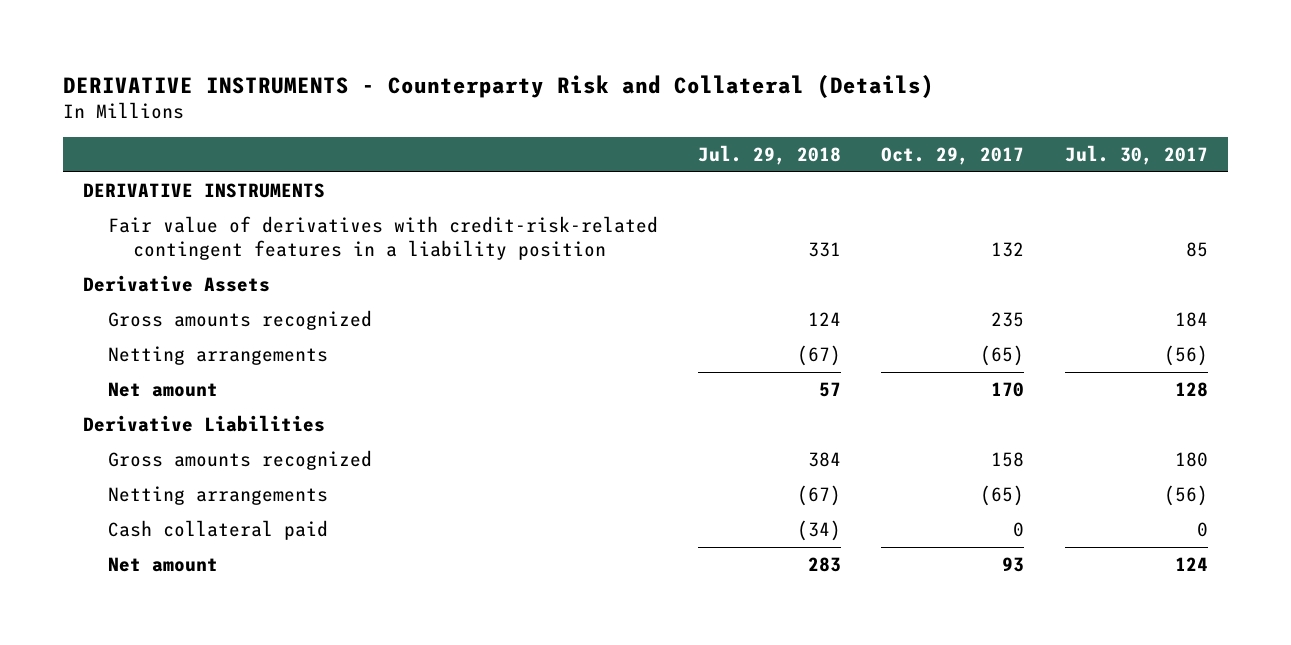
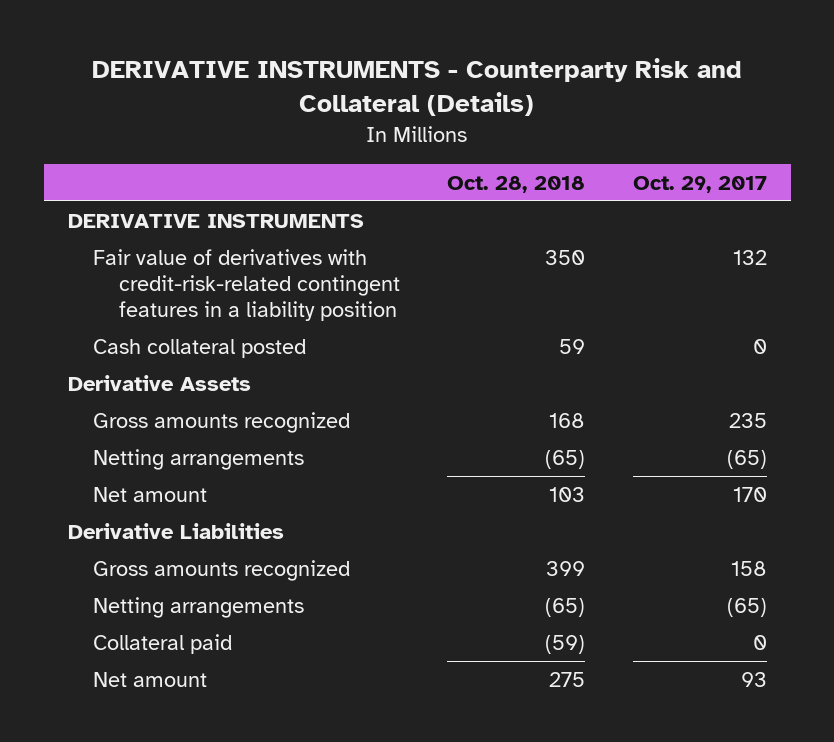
- | Jul. 29, 2018 | Oct. 29, 2017 | Jul. 30, 2017
+ | Oct. 28, 2018 | Oct. 29, 2017
+ Cash collateral posted | 59 | 0
- Cash collateral paid | (34) | 0 | 0
+ Collateral paid | (59) | 0

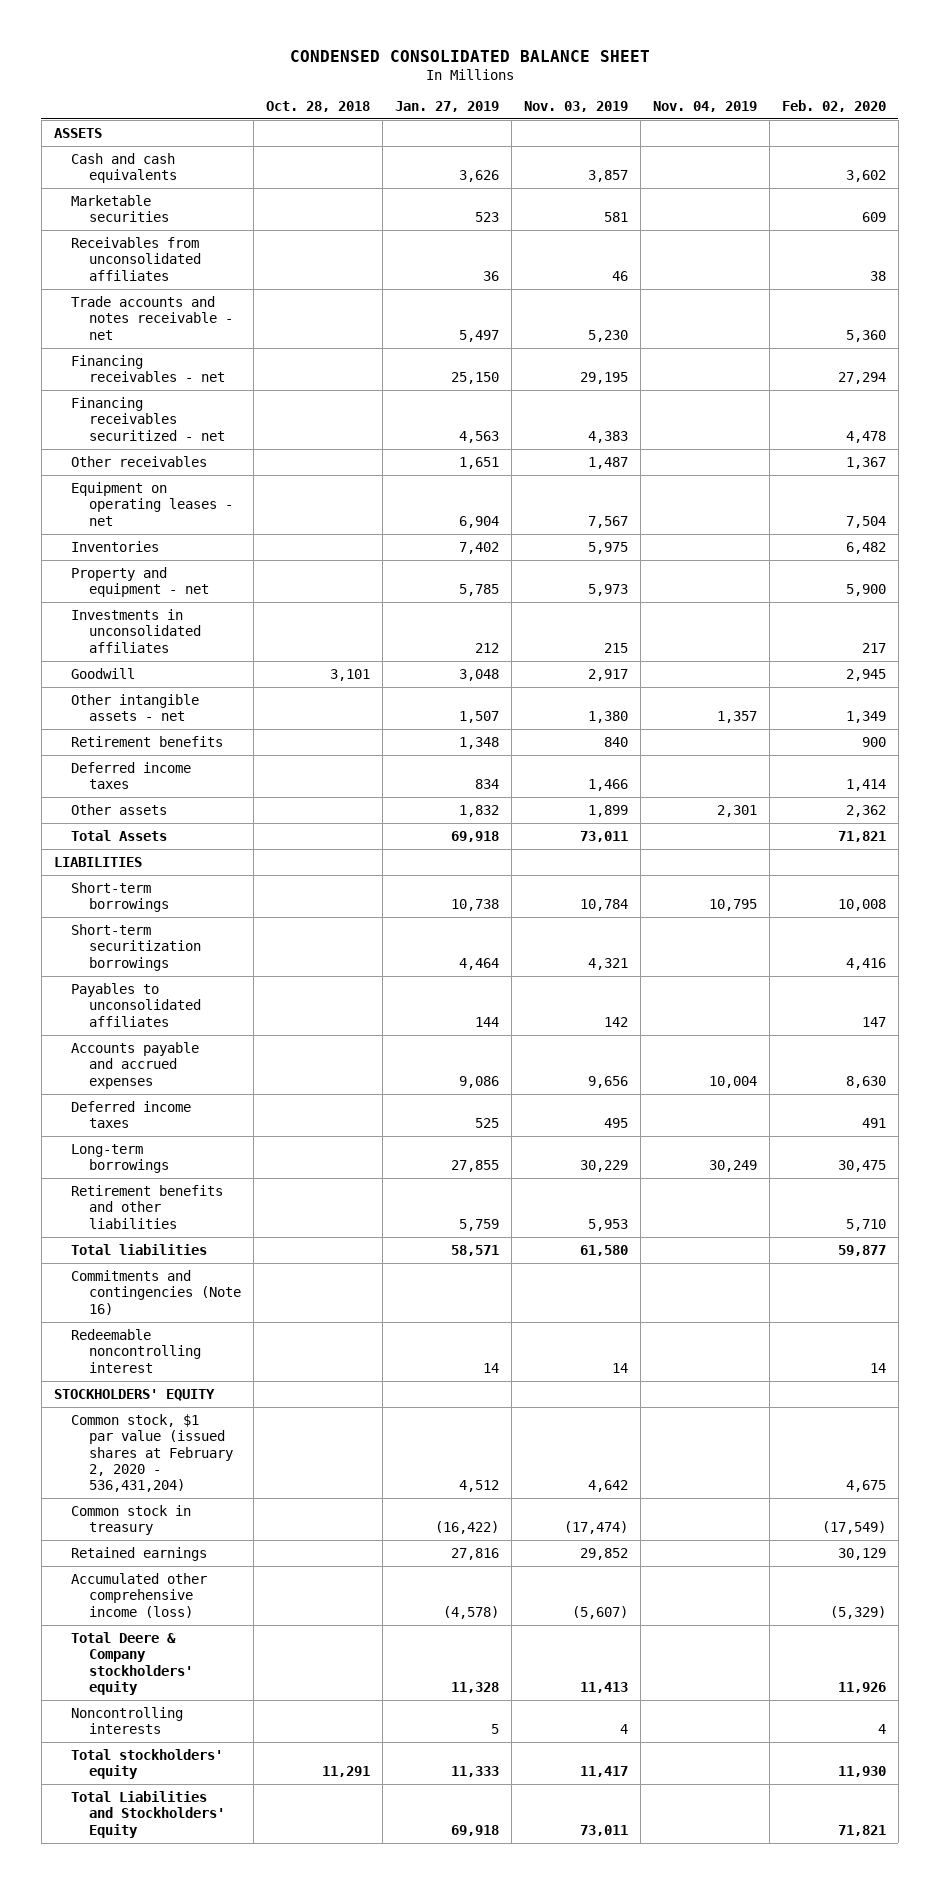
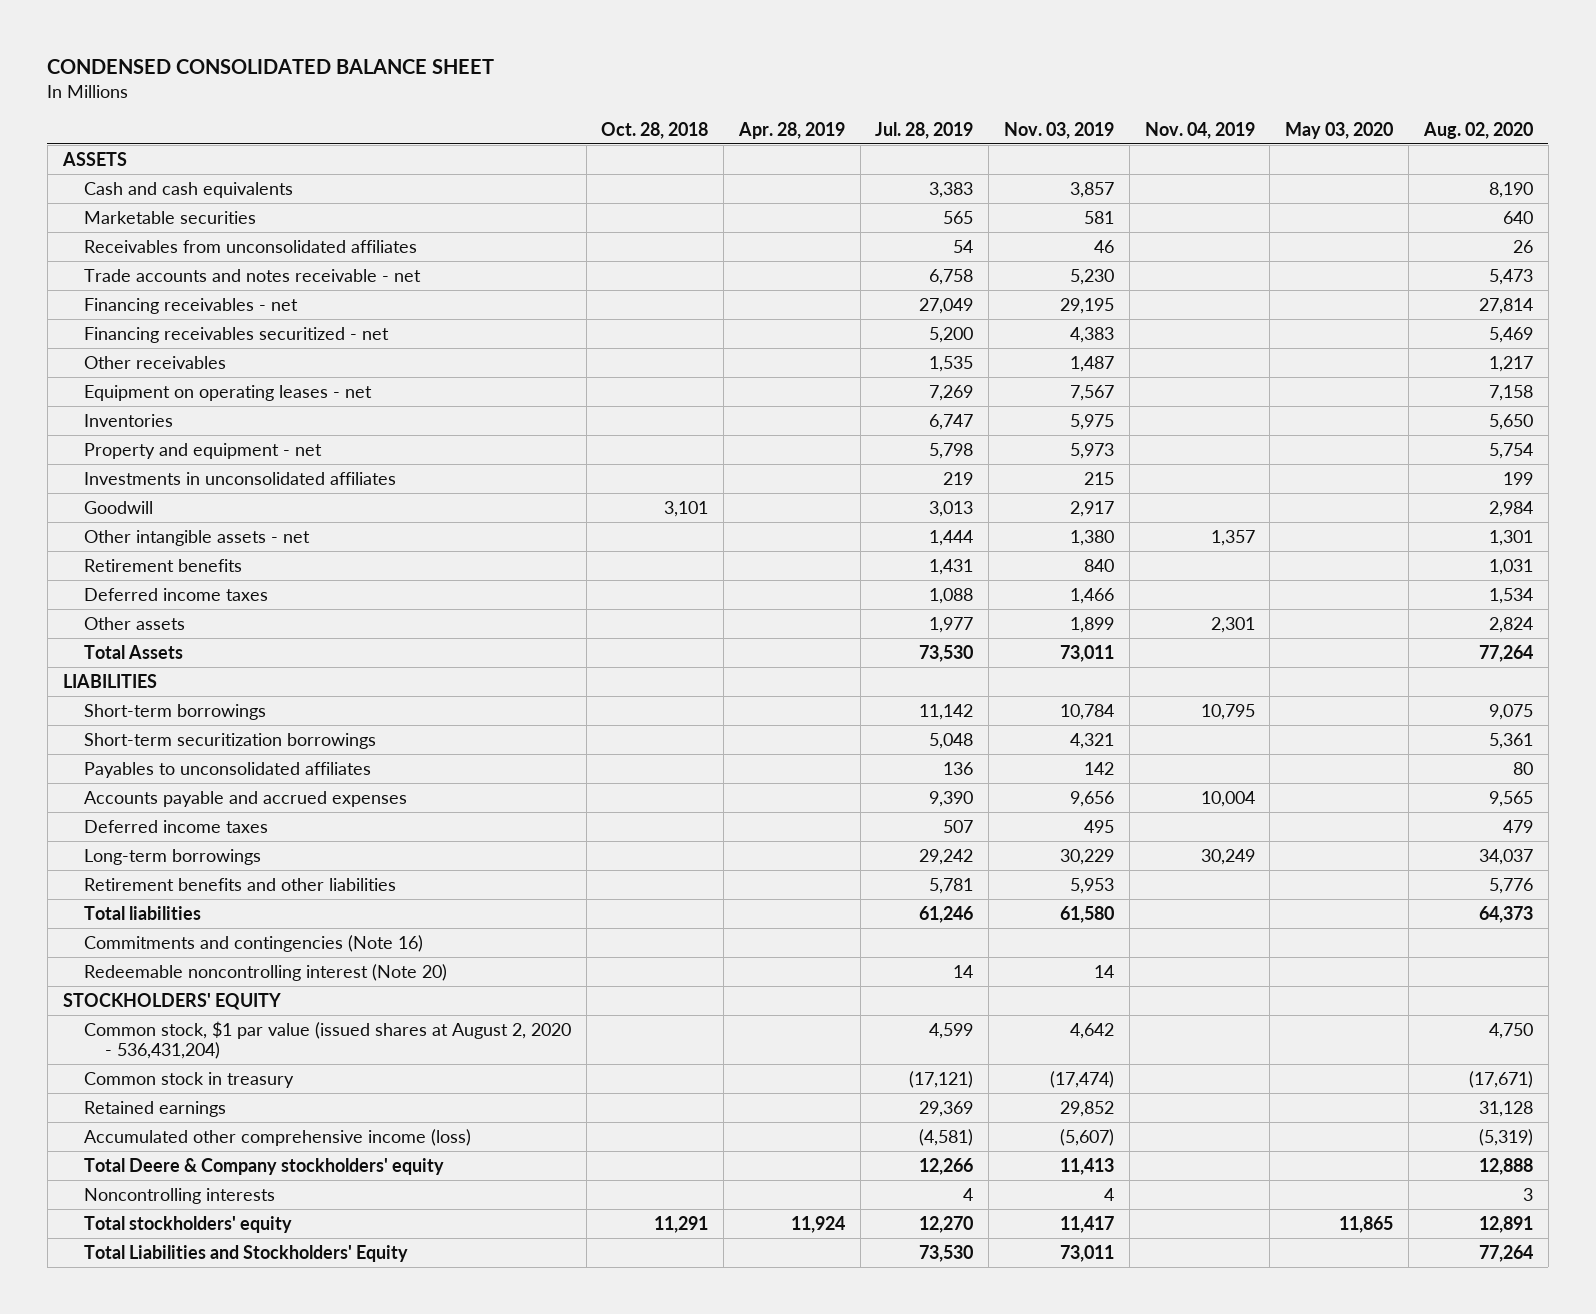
- | Oct. 28, 2018 | Jan. 27, 2019 | Nov. 03, 2019 | Nov. 04, 2019 | Feb. 02, 2020
+ | Oct. 28, 2018 | Apr. 28, 2019 | Jul. 28, 2019 | Nov. 03, 2019 | Nov. 04, 2019 | May 03, 2020 | Aug. 02, 2020
- Redeemable noncontrolling interest | | 14 | 14 | | 14
+ Redeemable noncontrolling interest (Note 20) | | | 14 | 14 | | |
- Common stock, $1 par value (issued shares at February 2, 2020 - 536,431,204) | | 4,512 | 4,642 | | 4,675
+ Common stock, $1 par value (issued shares at August 2, 2020 - 536,431,204) | | | 4,599 | 4,642 | | | 4,750

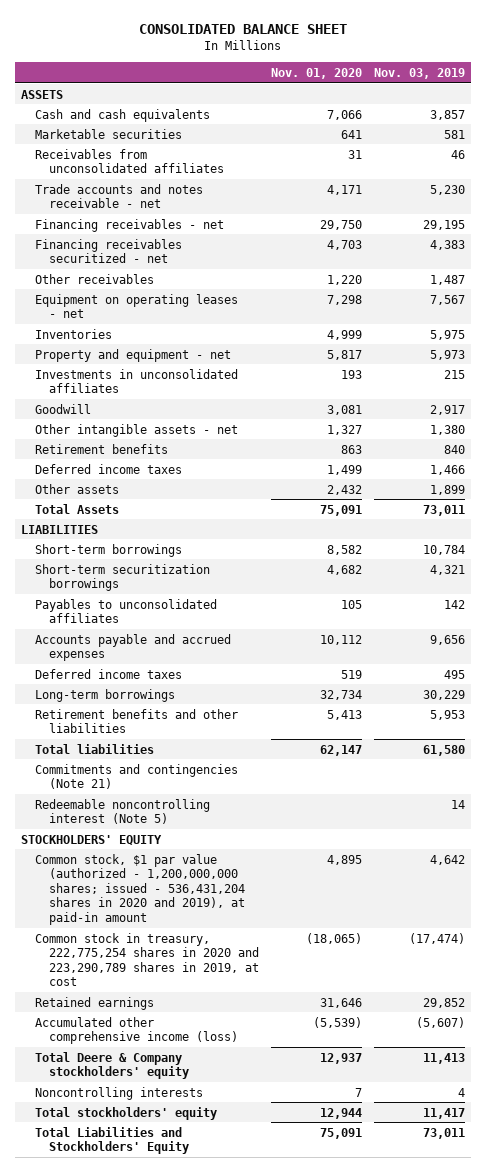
- CONDENSED CONSOLIDATED BALANCE SHEET
+ CONSOLIDATED BALANCE SHEET
- | Oct. 28, 2018 | Apr. 28, 2019 | Jul. 28, 2019 | Nov. 03, 2019 | Nov. 04, 2019 | May 03, 2020 | Aug. 02, 2020
+ | Nov. 01, 2020 | Nov. 03, 2019
- Commitments and contingencies (Note 16)
- Redeemable noncontrolling interest (Note 20) | | | 14 | 14 | | |
+ Commitments and contingencies (Note 21)
+ Redeemable noncontrolling interest (Note 5) | | 14
- Common stock, $1 par value (issued shares at August 2, 2020 - 536,431,204) | | | 4,599 | 4,642 | | | 4,750
- Common stock in treasury | | | (17,121) | (17,474) | | | (17,671)
+ Common stock, $1 par value (authorized - 1,200,000,000 shares; issued - 536,431,204 shares in 2020 and 2019), at paid-in amount | 4,895 | 4,642
+ Common stock in treasury, 222,775,254 shares in 2020 and 223,290,789 shares in 2019, at cost | (18,065) | (17,474)

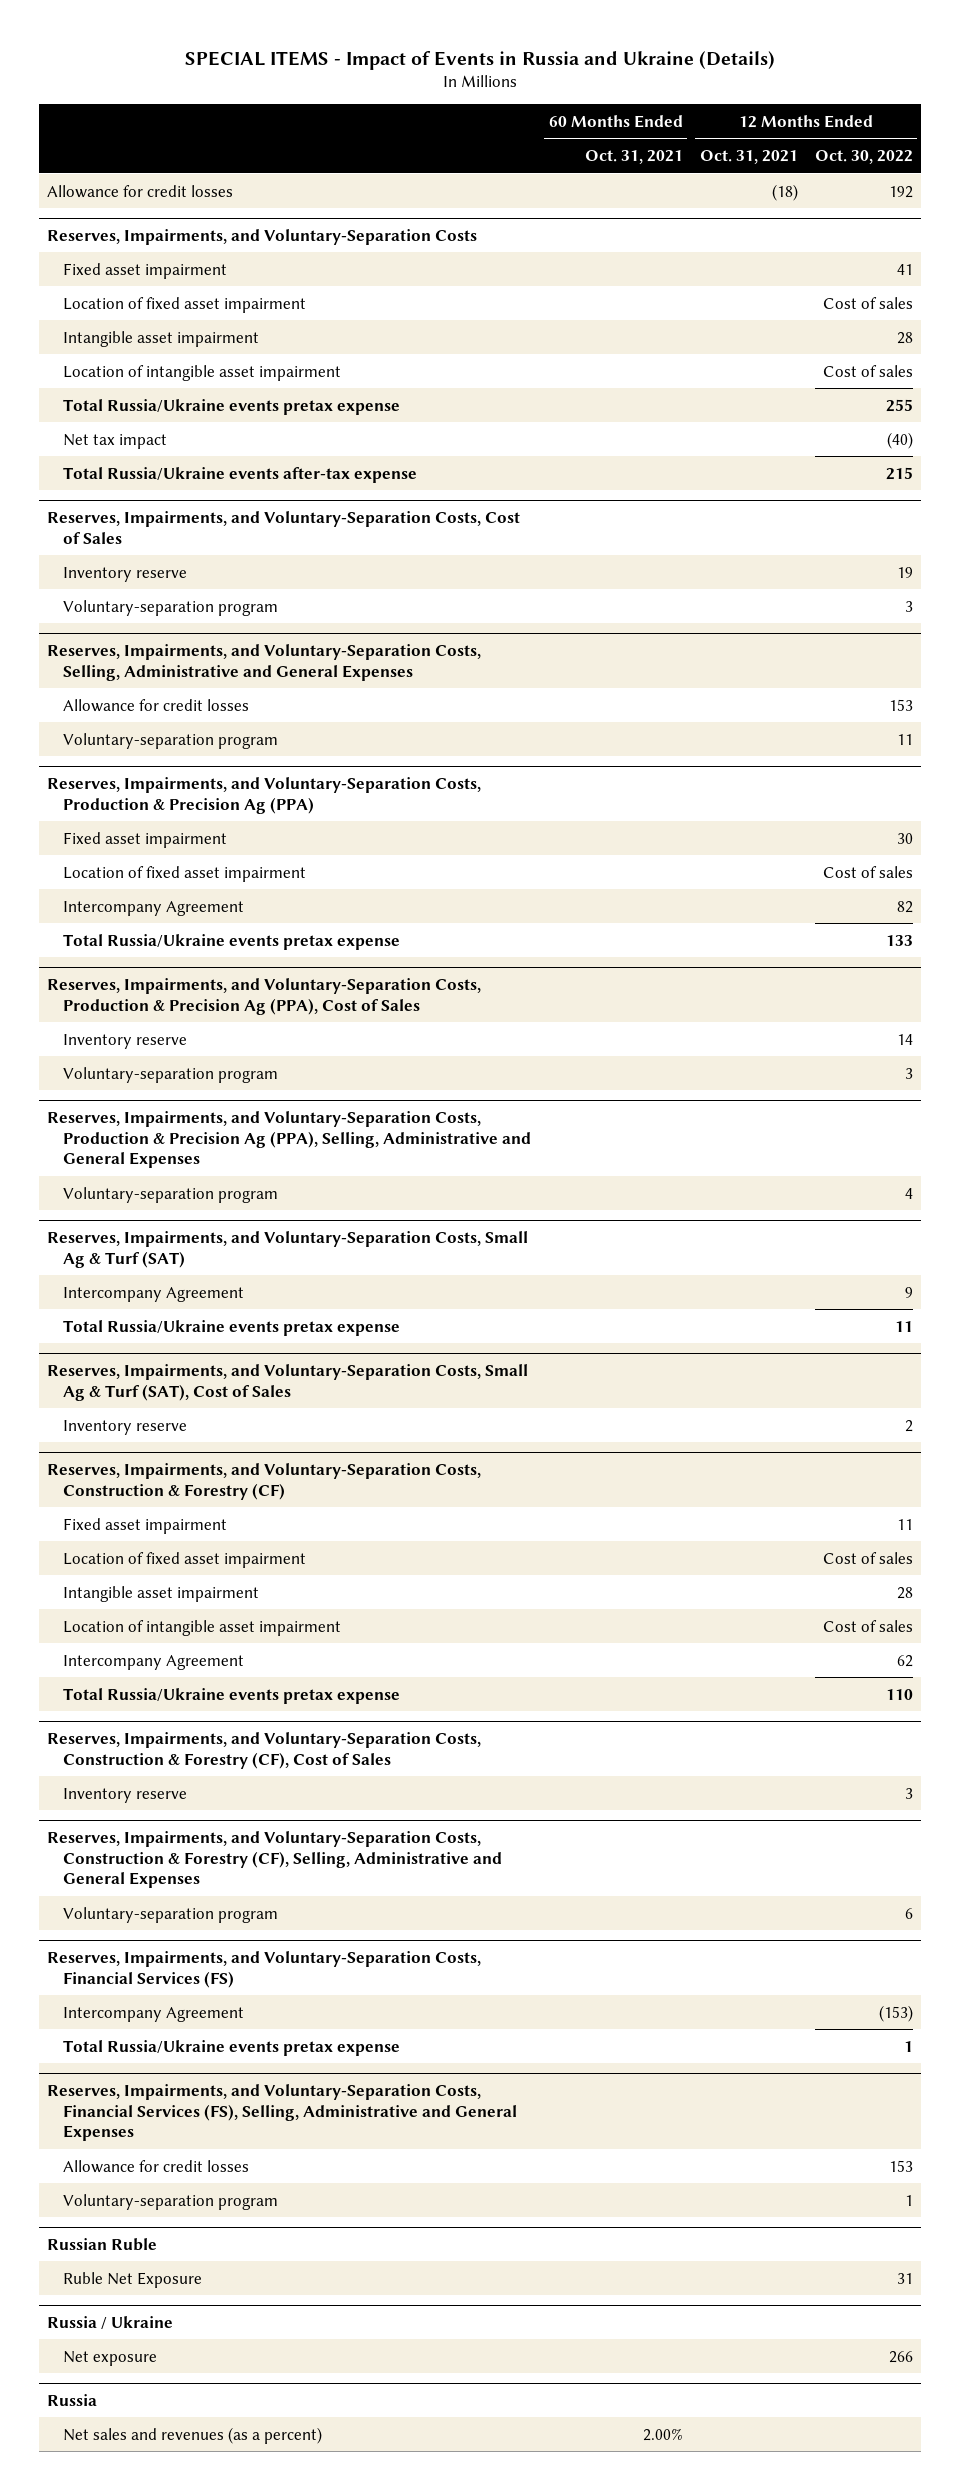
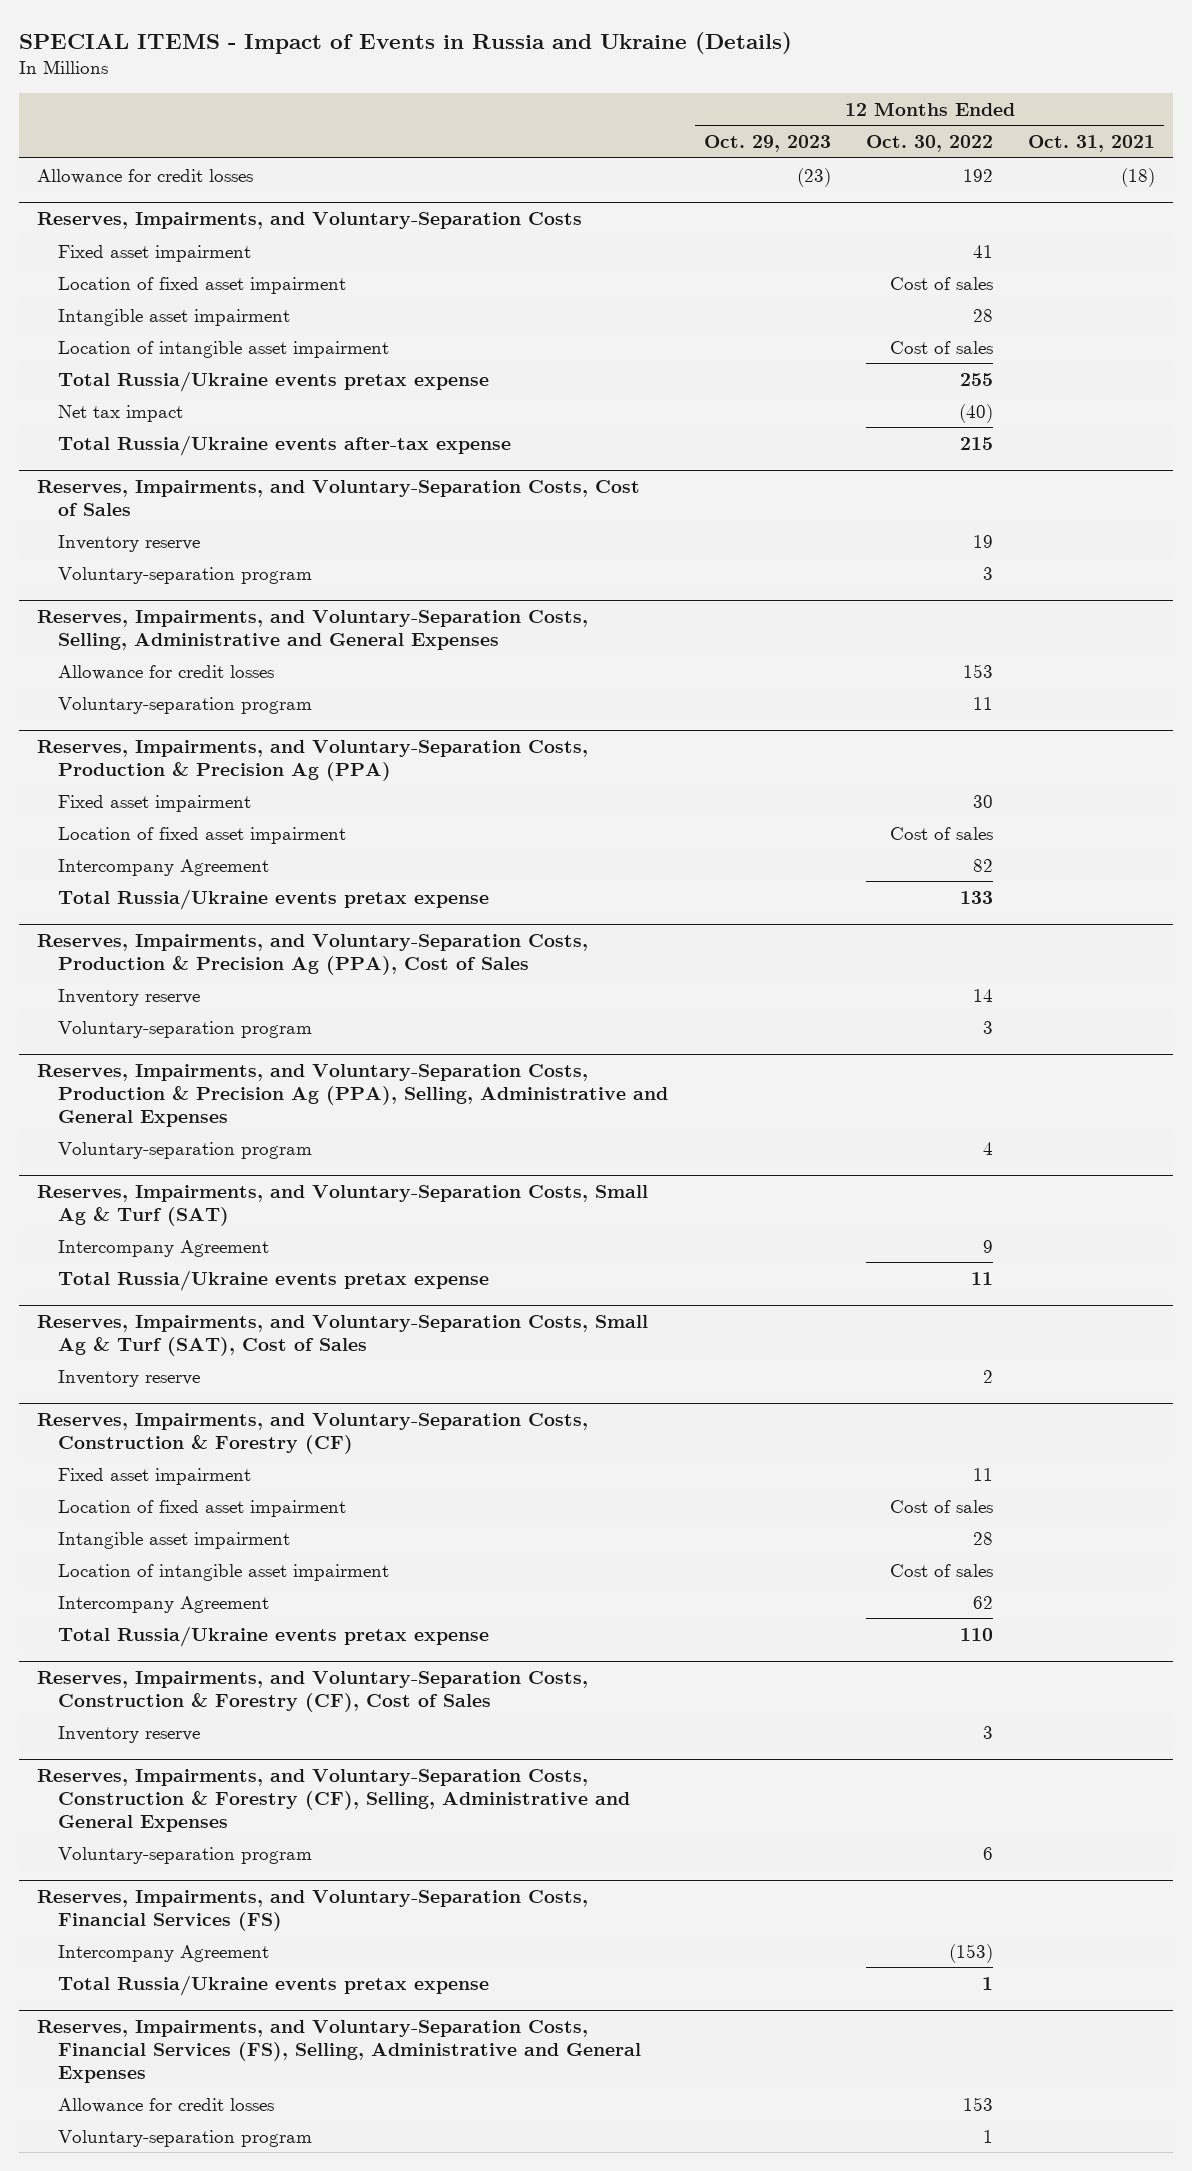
- | 60 Months Ended Oct. 31, 2021 | 12 Months Ended Oct. 31, 2021 | 12 Months Ended Oct. 30, 2022
+ | 12 Months Ended Oct. 29, 2023 | 12 Months Ended Oct. 30, 2022 | 12 Months Ended Oct. 31, 2021
- Russian Ruble
- Ruble Net Exposure | | | 31
- Russia / Ukraine
- Net exposure | | | 266
- Russia
- Net sales and revenues (as a percent) | 2.00% | |

